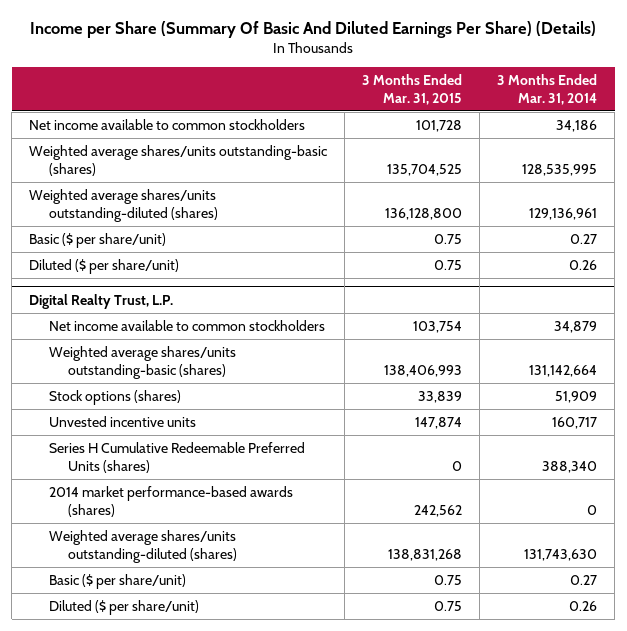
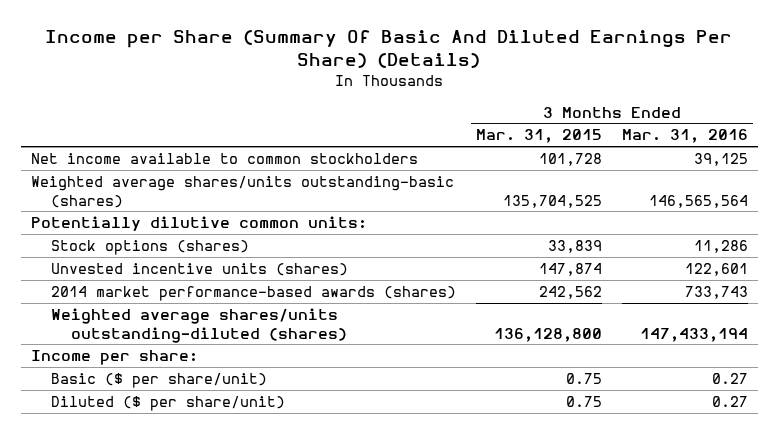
- | 3 Months Ended Mar. 31, 2015 | 3 Months Ended Mar. 31, 2014
+ | 3 Months Ended Mar. 31, 2015 | 3 Months Ended Mar. 31, 2016
- Basic ($ per share/unit) | 0.75 | 0.27
- Diluted ($ per share/unit) | 0.75 | 0.26
- Digital Realty Trust, L.P.
- Net income available to common stockholders | 103,754 | 34,879
- Weighted average shares/units outstanding-basic (shares) | 138,406,993 | 131,142,664
+ Potentially dilutive common units:
- Unvested incentive units | 147,874 | 160,717
- Series H Cumulative Redeemable Preferred Units (shares) | 0 | 388,340
+ Unvested incentive units (shares) | 147,874 | 122,601
- Weighted average shares/units outstanding-diluted (shares) | 138,831,268 | 131,743,630
moved down: Weighted average shares/units outstanding-diluted (shares) | 136,128,800 | 147,433,194
+ Income per share:

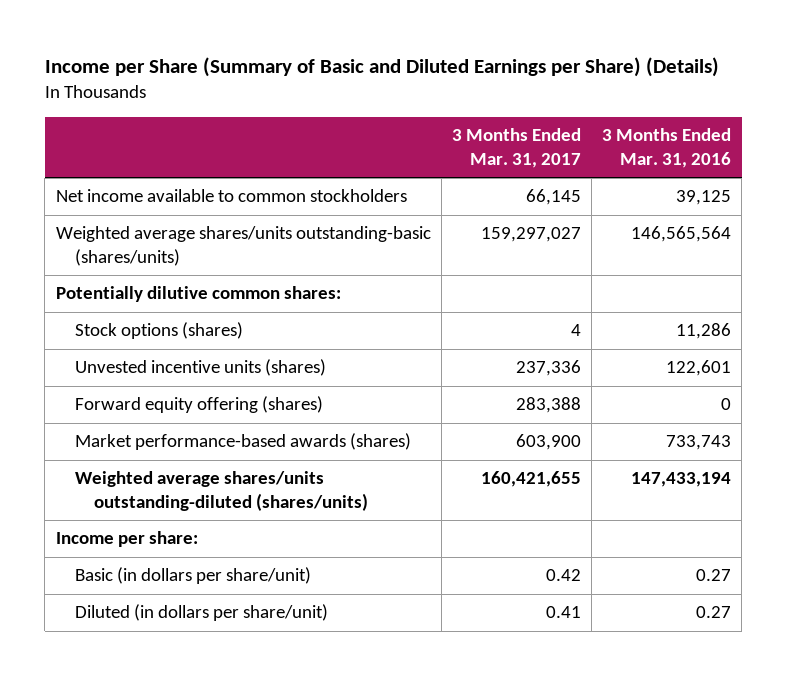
- Income per Share (Summary Of Basic And Diluted Earnings Per Share) (Details)
+ Income per Share (Summary of Basic and Diluted Earnings per Share) (Details)
- | 3 Months Ended Mar. 31, 2015 | 3 Months Ended Mar. 31, 2016
+ | 3 Months Ended Mar. 31, 2017 | 3 Months Ended Mar. 31, 2016
- Weighted average shares/units outstanding-basic (shares) | 135,704,525 | 146,565,564
- Potentially dilutive common units:
+ Weighted average shares/units outstanding-basic (shares/units) | 159,297,027 | 146,565,564
+ Potentially dilutive common shares:
- 2014 market performance-based awards (shares) | 242,562 | 733,743
- Weighted average shares/units outstanding-diluted (shares) | 136,128,800 | 147,433,194
+ Forward equity offering (shares) | 283,388 | 0
+ Market performance-based awards (shares) | 603,900 | 733,743
+ Weighted average shares/units outstanding-diluted (shares/units) | 160,421,655 | 147,433,194
- Basic ($ per share/unit) | 0.75 | 0.27
- Diluted ($ per share/unit) | 0.75 | 0.27
+ Basic (in dollars per share/unit) | 0.42 | 0.27
+ Diluted (in dollars per share/unit) | 0.41 | 0.27

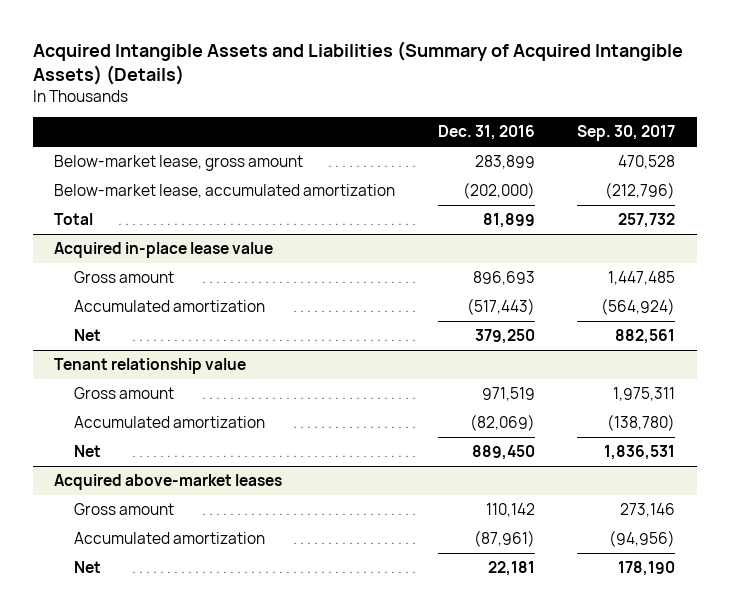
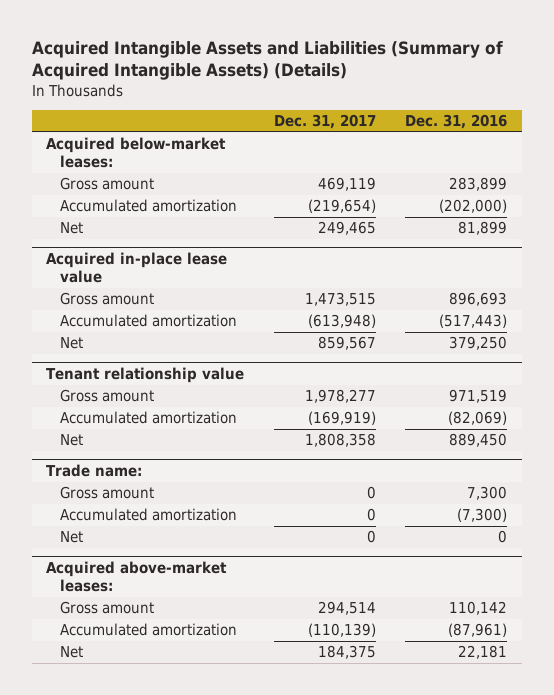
- | Dec. 31, 2016 | Sep. 30, 2017
+ | Dec. 31, 2017 | Dec. 31, 2016
- Below-market lease, gross amount | 283,899 | 470,528
- Below-market lease, accumulated amortization | (202,000) | (212,796)
- Total | 81,899 | 257,732
+ Acquired below-market leases:
+ Gross amount | 469,119 | 283,899
+ Accumulated amortization | (219,654) | (202,000)
+ Net | 249,465 | 81,899
- Acquired above-market leases
+ Trade name:
+ Gross amount | 0 | 7,300
+ Accumulated amortization | 0 | (7,300)
+ Net | 0 | 0
+ Acquired above-market leases:

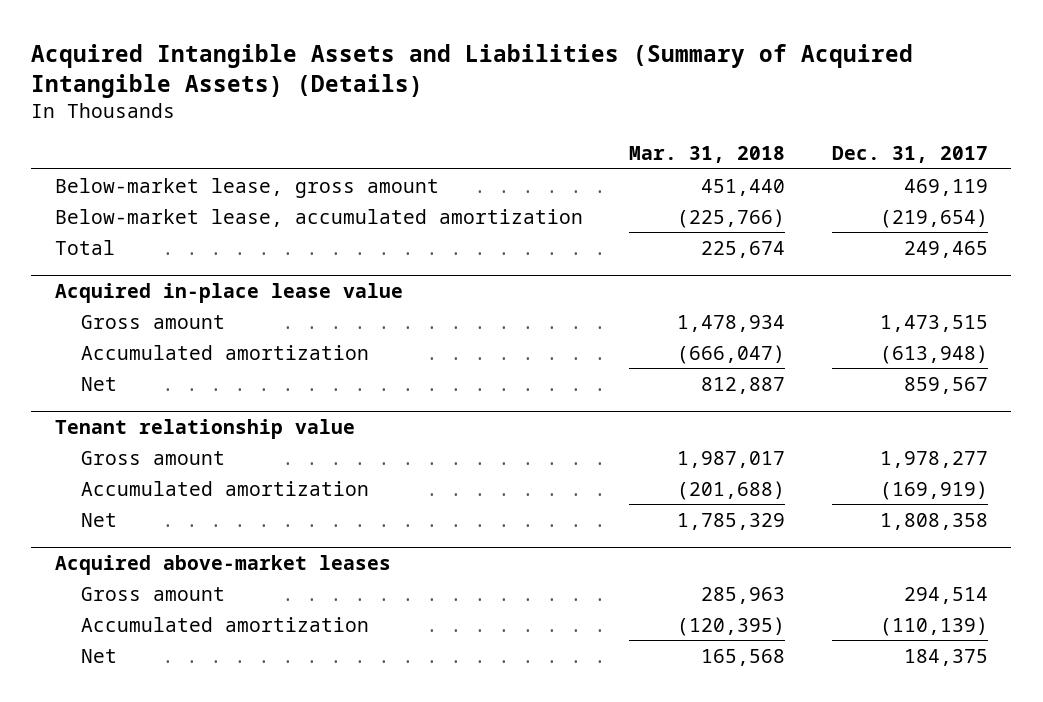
- | Dec. 31, 2017 | Dec. 31, 2016
+ | Mar. 31, 2018 | Dec. 31, 2017
- Acquired below-market leases:
- Gross amount | 469,119 | 283,899
- Accumulated amortization | (219,654) | (202,000)
- Net | 249,465 | 81,899
+ Below-market lease, gross amount | 451,440 | 469,119
+ Below-market lease, accumulated amortization | (225,766) | (219,654)
+ Total | 225,674 | 249,465
- Trade name:
- Gross amount | 0 | 7,300
- Accumulated amortization | 0 | (7,300)
- Net | 0 | 0
- Acquired above-market leases:
+ Acquired above-market leases

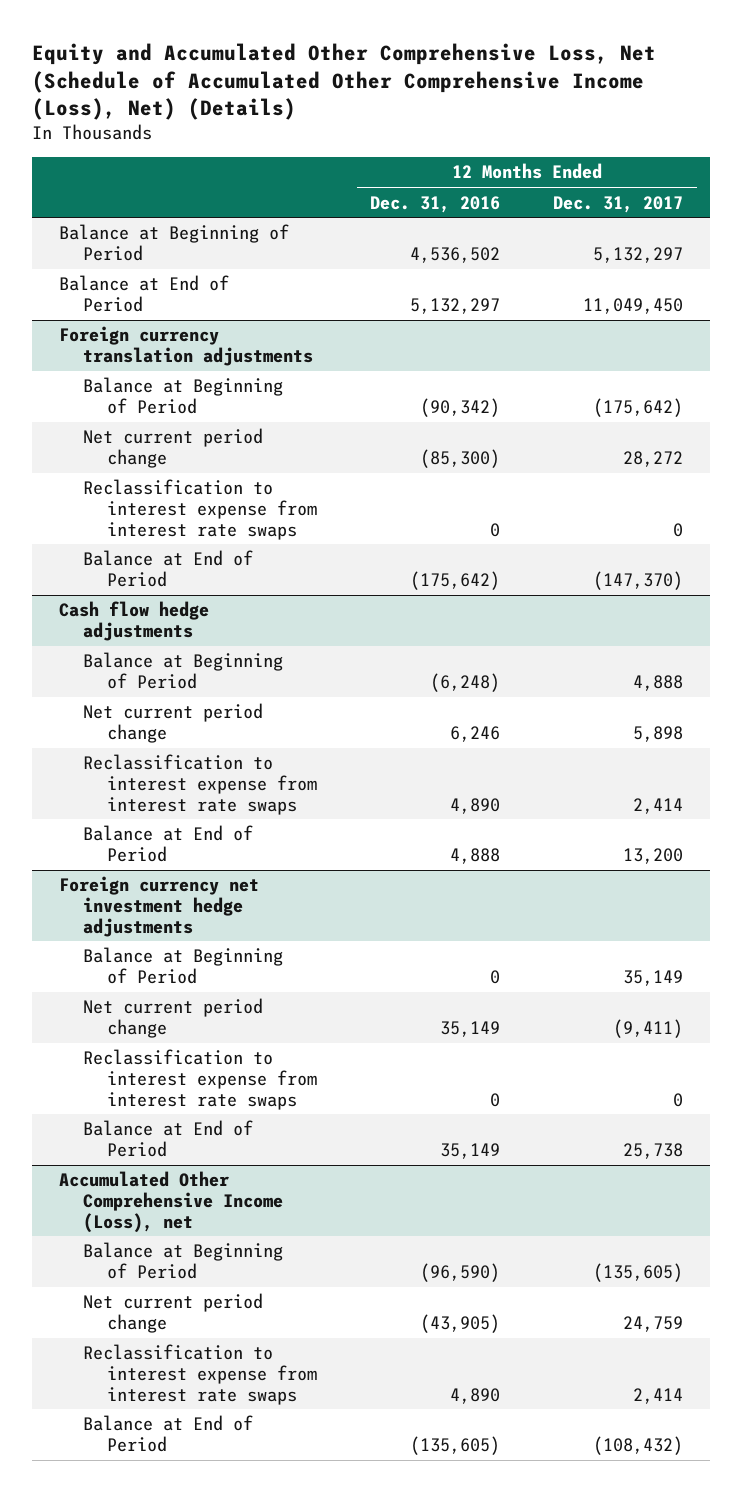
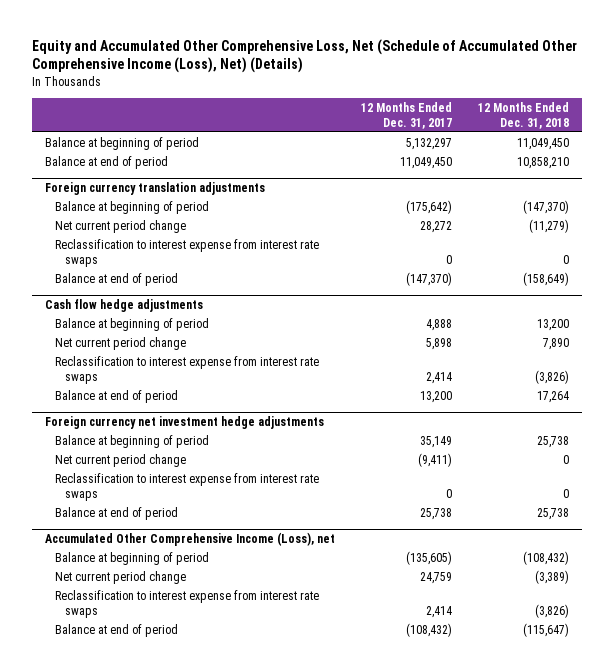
- | 12 Months Ended Dec. 31, 2016 | 12 Months Ended Dec. 31, 2017
+ | 12 Months Ended Dec. 31, 2017 | 12 Months Ended Dec. 31, 2018
- Balance at Beginning of Period | 4,536,502 | 5,132,297
- Balance at End of Period | 5,132,297 | 11,049,450
+ Balance at beginning of period | 5,132,297 | 11,049,450
+ Balance at end of period | 11,049,450 | 10,858,210
@ Foreign currency translation adjustments
- Balance at Beginning of Period | (90,342) | (175,642)
+ Balance at beginning of period | (175,642) | (147,370)
- Balance at End of Period | (175,642) | (147,370)
+ Balance at end of period | (147,370) | (158,649)
@ Cash flow hedge adjustments
- Balance at Beginning of Period | (6,248) | 4,888
+ Balance at beginning of period | 4,888 | 13,200
- Balance at End of Period | 4,888 | 13,200
+ Balance at end of period | 13,200 | 17,264
@ Foreign currency net investment hedge adjustments
- Balance at Beginning of Period | 0 | 35,149
+ Balance at beginning of period | 35,149 | 25,738
- Balance at End of Period | 35,149 | 25,738
+ Balance at end of period | 25,738 | 25,738
@ Accumulated Other Comprehensive Income (Loss), net
- Balance at Beginning of Period | (96,590) | (135,605)
+ Balance at beginning of period | (135,605) | (108,432)
- Balance at End of Period | (135,605) | (108,432)
+ Balance at end of period | (108,432) | (115,647)

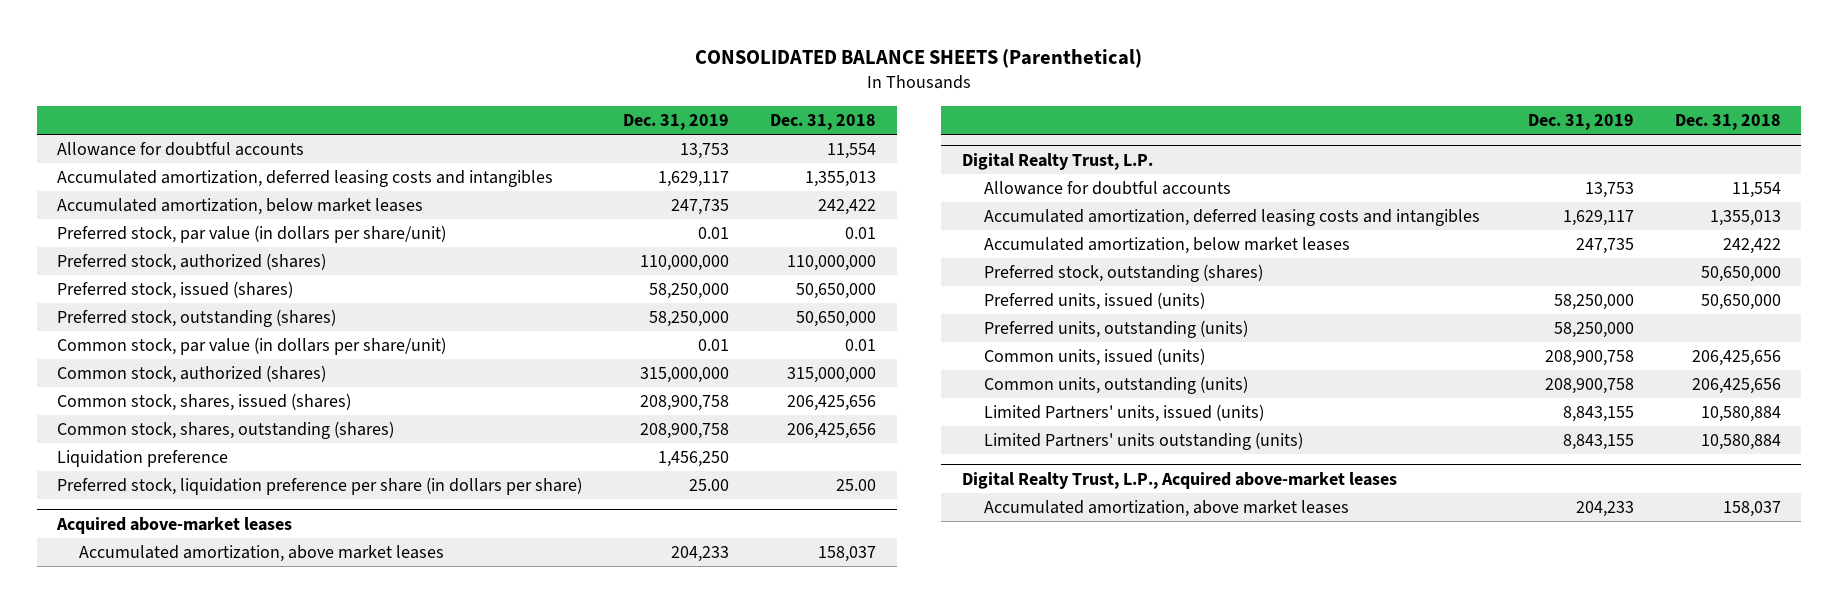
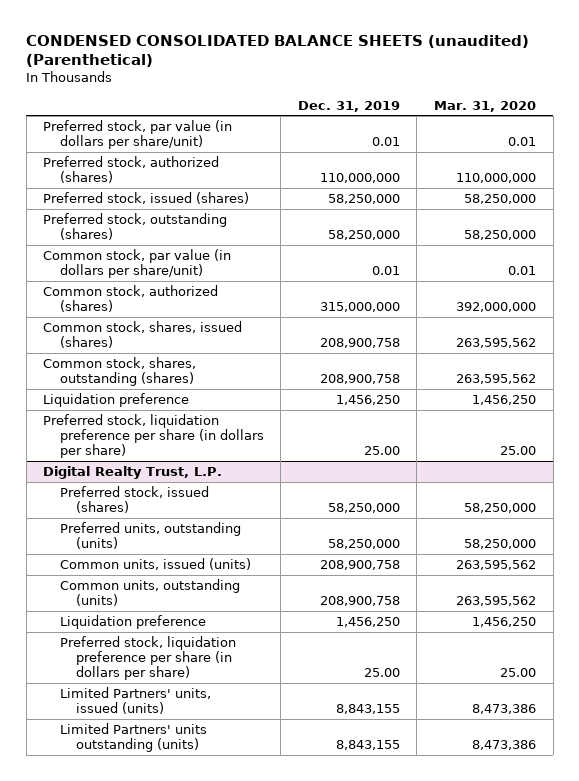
- CONSOLIDATED BALANCE SHEETS (Parenthetical)
+ CONDENSED CONSOLIDATED BALANCE SHEETS (unaudited) (Parenthetical)
- | Dec. 31, 2019 | Dec. 31, 2018
+ | Dec. 31, 2019 | Mar. 31, 2020
- Allowance for doubtful accounts | 13,753 | 11,554
- Accumulated amortization, deferred leasing costs and intangibles | 1,629,117 | 1,355,013
- Accumulated amortization, below market leases | 247,735 | 242,422
- Acquired above-market leases
- Accumulated amortization, above market leases | 204,233 | 158,037
@ Digital Realty Trust, L.P.
- Allowance for doubtful accounts | 13,753 | 11,554
- Accumulated amortization, deferred leasing costs and intangibles | 1,629,117 | 1,355,013
- Accumulated amortization, below market leases | 247,735 | 242,422
- Preferred stock, outstanding (shares) | | 50,650,000
- Preferred units, issued (units) | 58,250,000 | 50,650,000
+ Preferred stock, issued (shares) | 58,250,000 | 58,250,000
+ Liquidation preference | 1,456,250 | 1,456,250
+ Preferred stock, liquidation preference per share (in dollars per share) | 25.00 | 25.00
- Digital Realty Trust, L.P., Acquired above-market leases
- Accumulated amortization, above market leases | 204,233 | 158,037

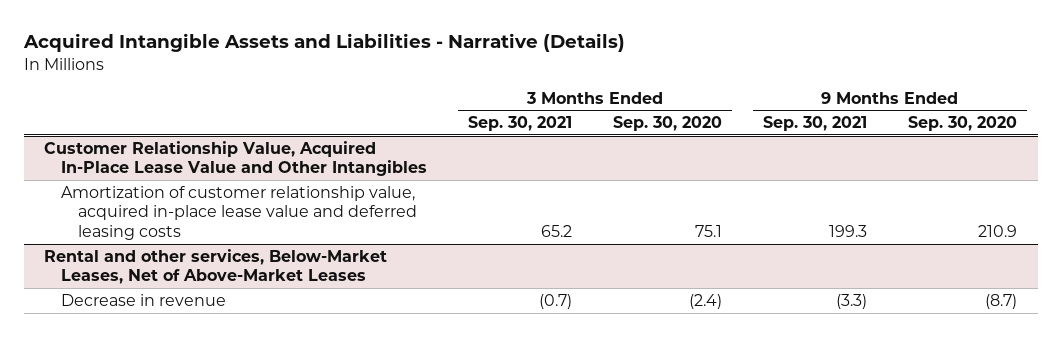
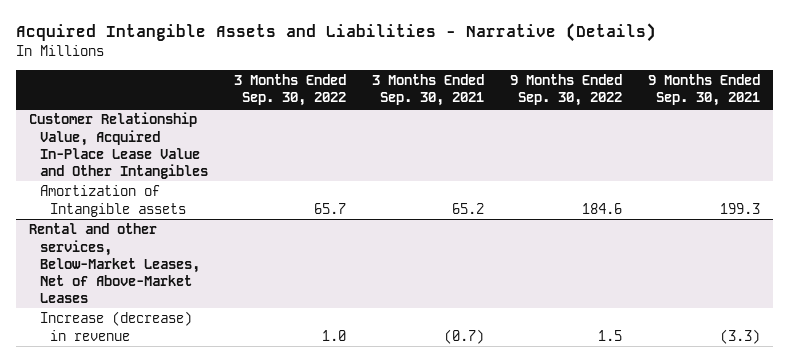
- | 3 Months Ended Sep. 30, 2021 | 3 Months Ended Sep. 30, 2020 | 9 Months Ended Sep. 30, 2021 | 9 Months Ended Sep. 30, 2020
+ | 3 Months Ended Sep. 30, 2022 | 3 Months Ended Sep. 30, 2021 | 9 Months Ended Sep. 30, 2022 | 9 Months Ended Sep. 30, 2021
@ Customer Relationship Value, Acquired In-Place Lease Value and Other Intangibles
- Amortization of customer relationship value, acquired in-place lease value and deferred leasing costs | 65.2 | 75.1 | 199.3 | 210.9
+ Amortization of Intangible assets | 65.7 | 65.2 | 184.6 | 199.3
@ Rental and other services, Below-Market Leases, Net of Above-Market Leases
- Decrease in revenue | (0.7) | (2.4) | (3.3) | (8.7)
+ Increase (decrease) in revenue | 1.0 | (0.7) | 1.5 | (3.3)

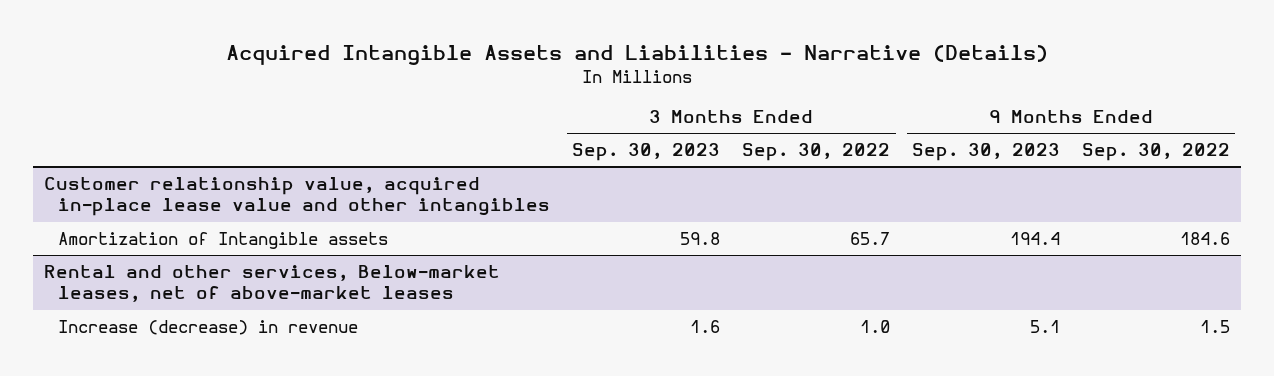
- | 3 Months Ended Sep. 30, 2022 | 3 Months Ended Sep. 30, 2021 | 9 Months Ended Sep. 30, 2022 | 9 Months Ended Sep. 30, 2021
+ | 3 Months Ended Sep. 30, 2023 | 3 Months Ended Sep. 30, 2022 | 9 Months Ended Sep. 30, 2023 | 9 Months Ended Sep. 30, 2022
- Customer Relationship Value, Acquired In-Place Lease Value and Other Intangibles
+ Customer relationship value, acquired in-place lease value and other intangibles
- Rental and other services, Below-Market Leases, Net of Above-Market Leases
+ Rental and other services, Below-market leases, net of above-market leases

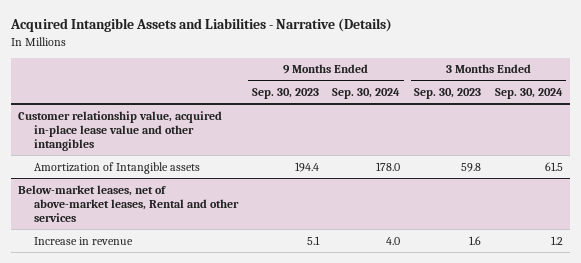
- | 3 Months Ended Sep. 30, 2023 | 3 Months Ended Sep. 30, 2022 | 9 Months Ended Sep. 30, 2023 | 9 Months Ended Sep. 30, 2022
+ | 9 Months Ended Sep. 30, 2023 | 9 Months Ended Sep. 30, 2024 | 3 Months Ended Sep. 30, 2023 | 3 Months Ended Sep. 30, 2024
- Rental and other services, Below-market leases, net of above-market leases
- Increase (decrease) in revenue | 1.6 | 1.0 | 5.1 | 1.5
+ Below-market leases, net of above-market leases, Rental and other services
+ Increase in revenue | 5.1 | 4.0 | 1.6 | 1.2

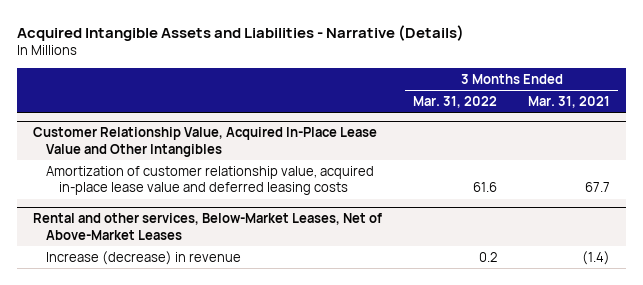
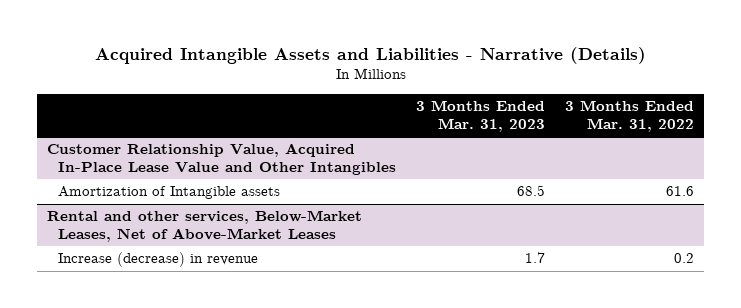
- | 3 Months Ended Mar. 31, 2022 | 3 Months Ended Mar. 31, 2021
+ | 3 Months Ended Mar. 31, 2023 | 3 Months Ended Mar. 31, 2022
@ Customer Relationship Value, Acquired In-Place Lease Value and Other Intangibles
- Amortization of customer relationship value, acquired in-place lease value and deferred leasing costs | 61.6 | 67.7
+ Amortization of Intangible assets | 68.5 | 61.6

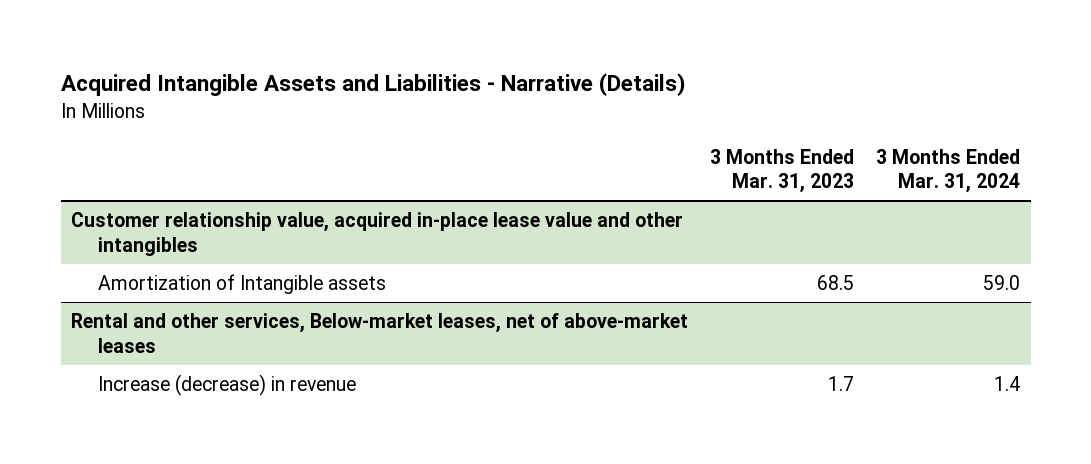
- | 3 Months Ended Mar. 31, 2023 | 3 Months Ended Mar. 31, 2022
+ | 3 Months Ended Mar. 31, 2023 | 3 Months Ended Mar. 31, 2024
- Customer Relationship Value, Acquired In-Place Lease Value and Other Intangibles
+ Customer relationship value, acquired in-place lease value and other intangibles
- Rental and other services, Below-Market Leases, Net of Above-Market Leases
+ Rental and other services, Below-market leases, net of above-market leases

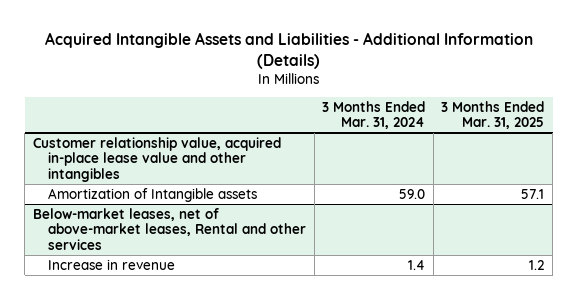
- Acquired Intangible Assets and Liabilities - Narrative (Details)
+ Acquired Intangible Assets and Liabilities - Additional Information (Details)
- | 3 Months Ended Mar. 31, 2023 | 3 Months Ended Mar. 31, 2024
+ | 3 Months Ended Mar. 31, 2024 | 3 Months Ended Mar. 31, 2025
- Rental and other services, Below-market leases, net of above-market leases
- Increase (decrease) in revenue | 1.7 | 1.4
+ Below-market leases, net of above-market leases, Rental and other services
+ Increase in revenue | 1.4 | 1.2

